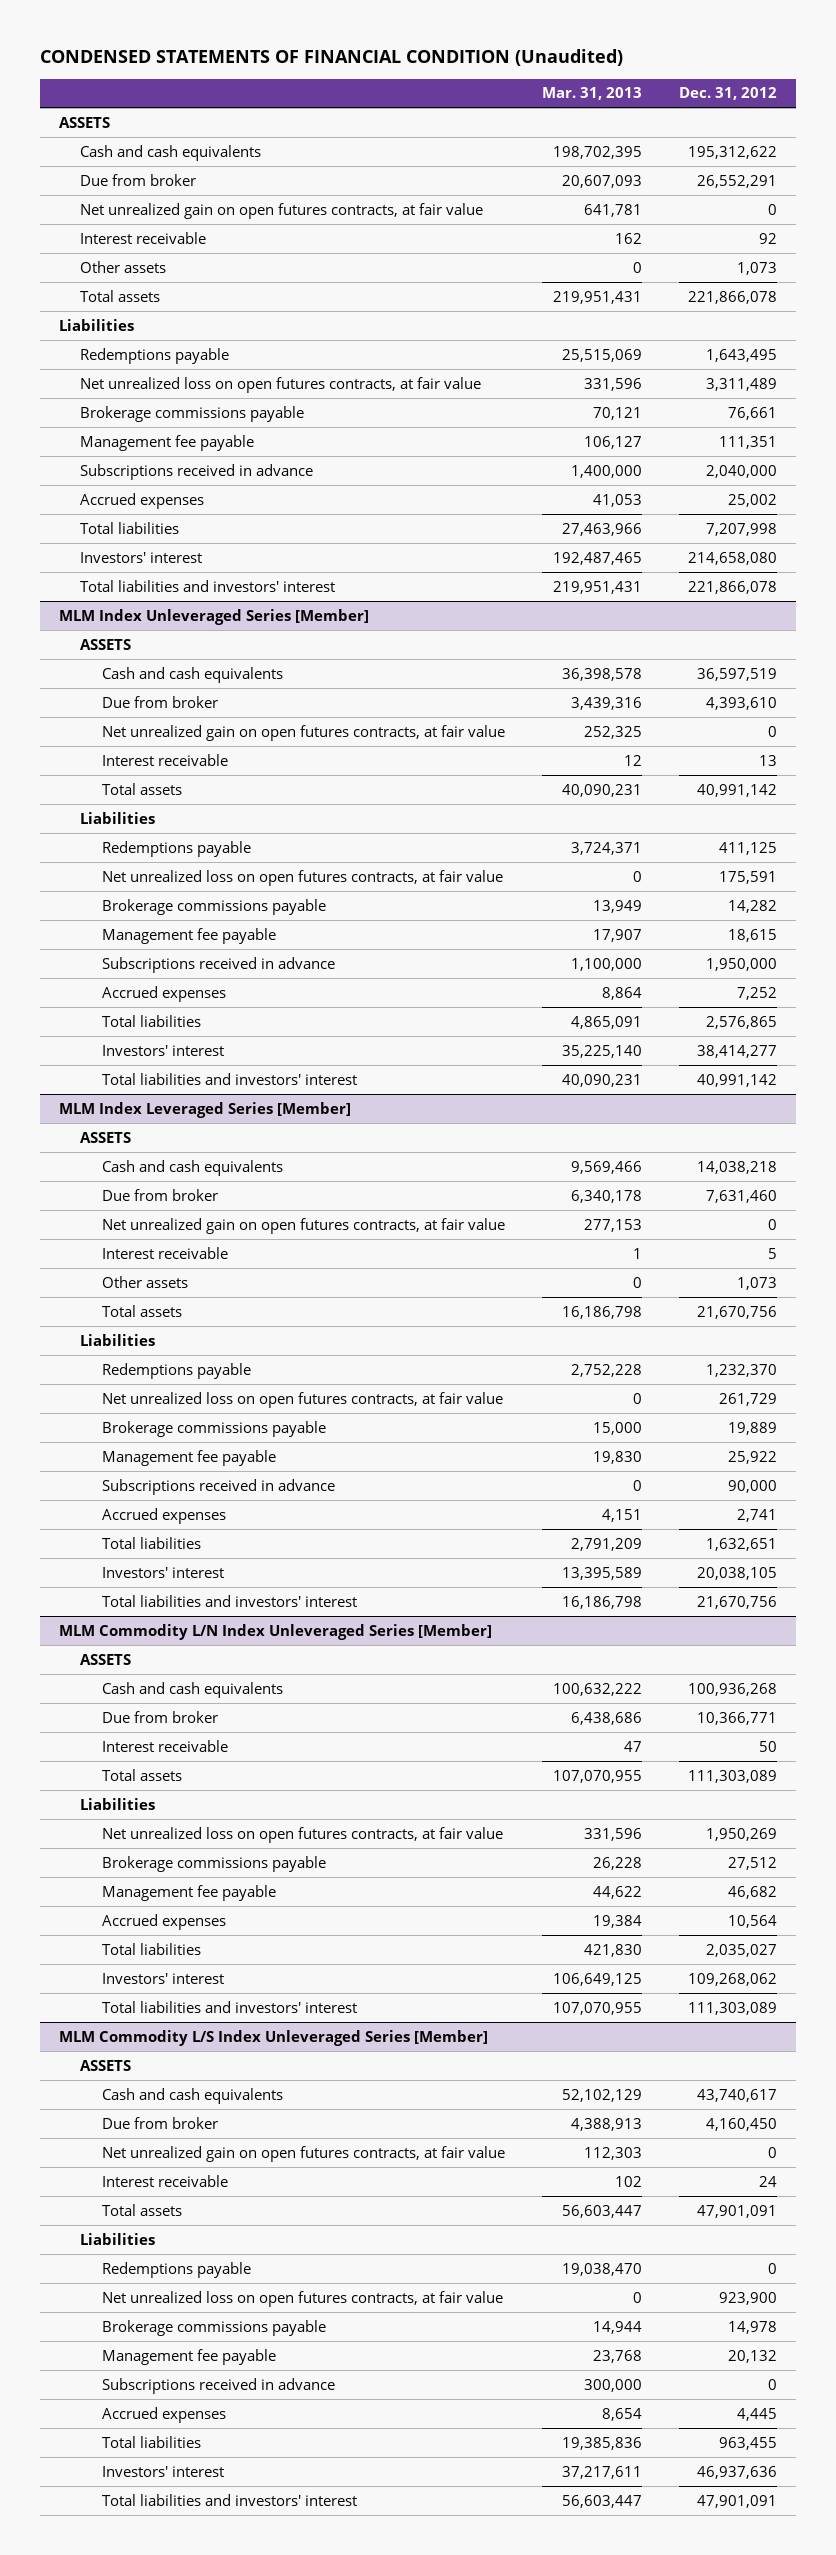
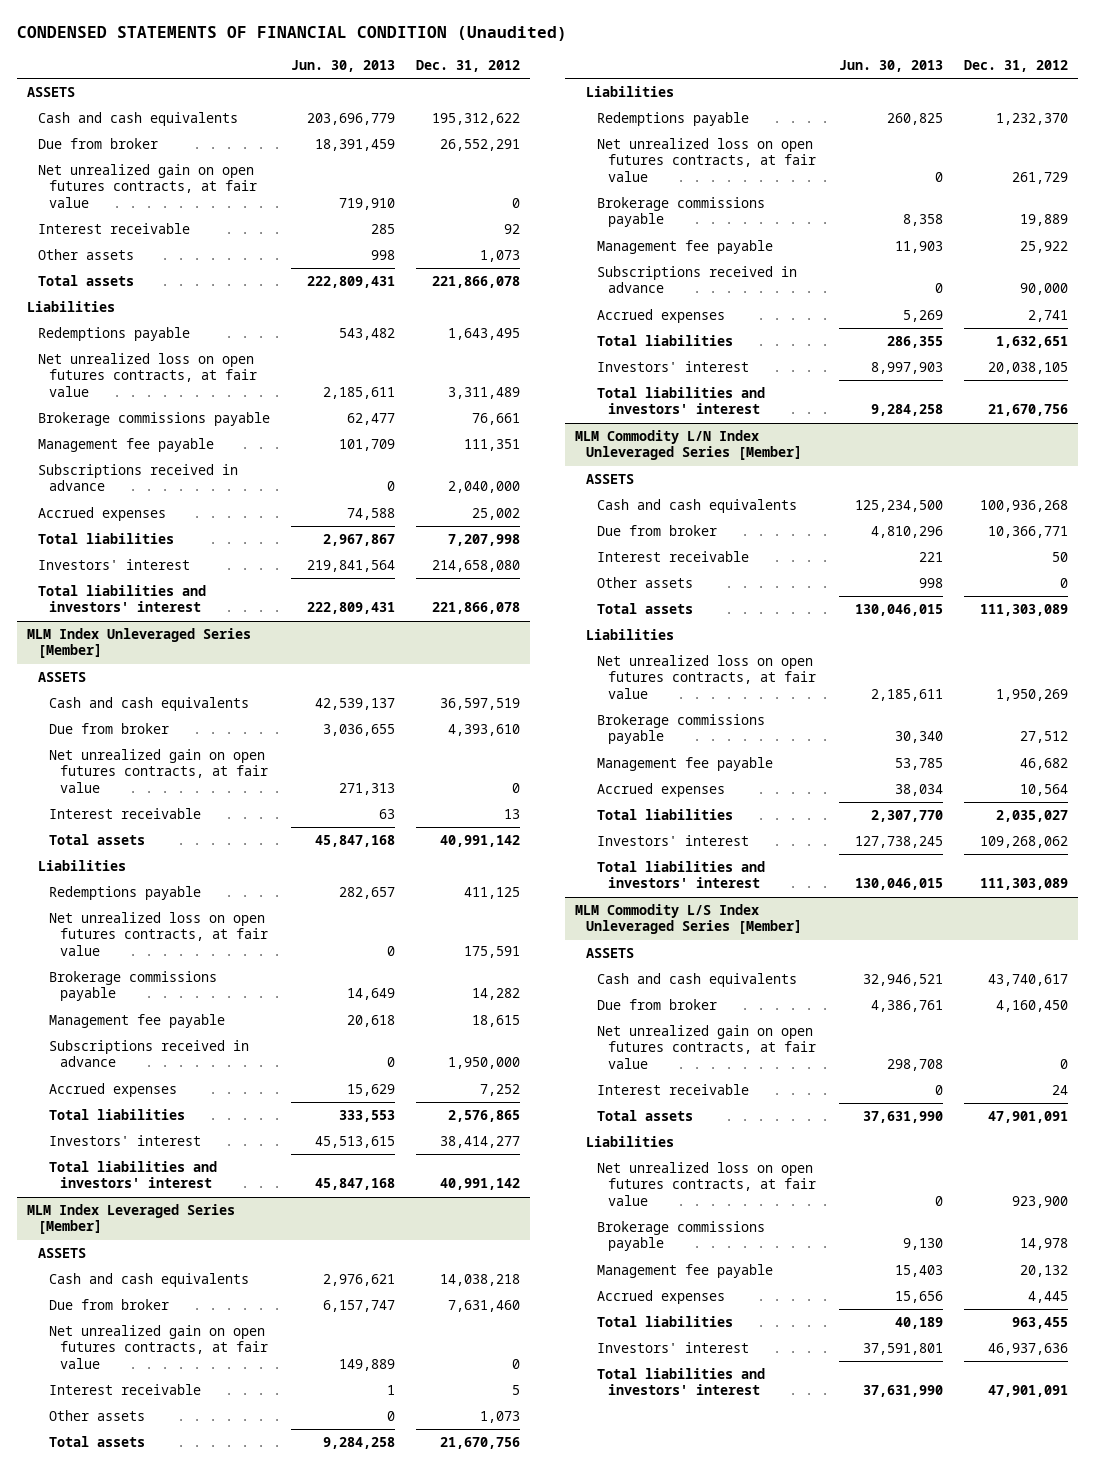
- | Mar. 31, 2013 | Dec. 31, 2012
+ | Jun. 30, 2013 | Dec. 31, 2012
@ MLM Commodity L/N Index Unleveraged Series [Member]
+ Other assets | 998 | 0
@ MLM Commodity L/S Index Unleveraged Series [Member]
- Redemptions payable | 19,038,470 | 0
- Subscriptions received in advance | 300,000 | 0

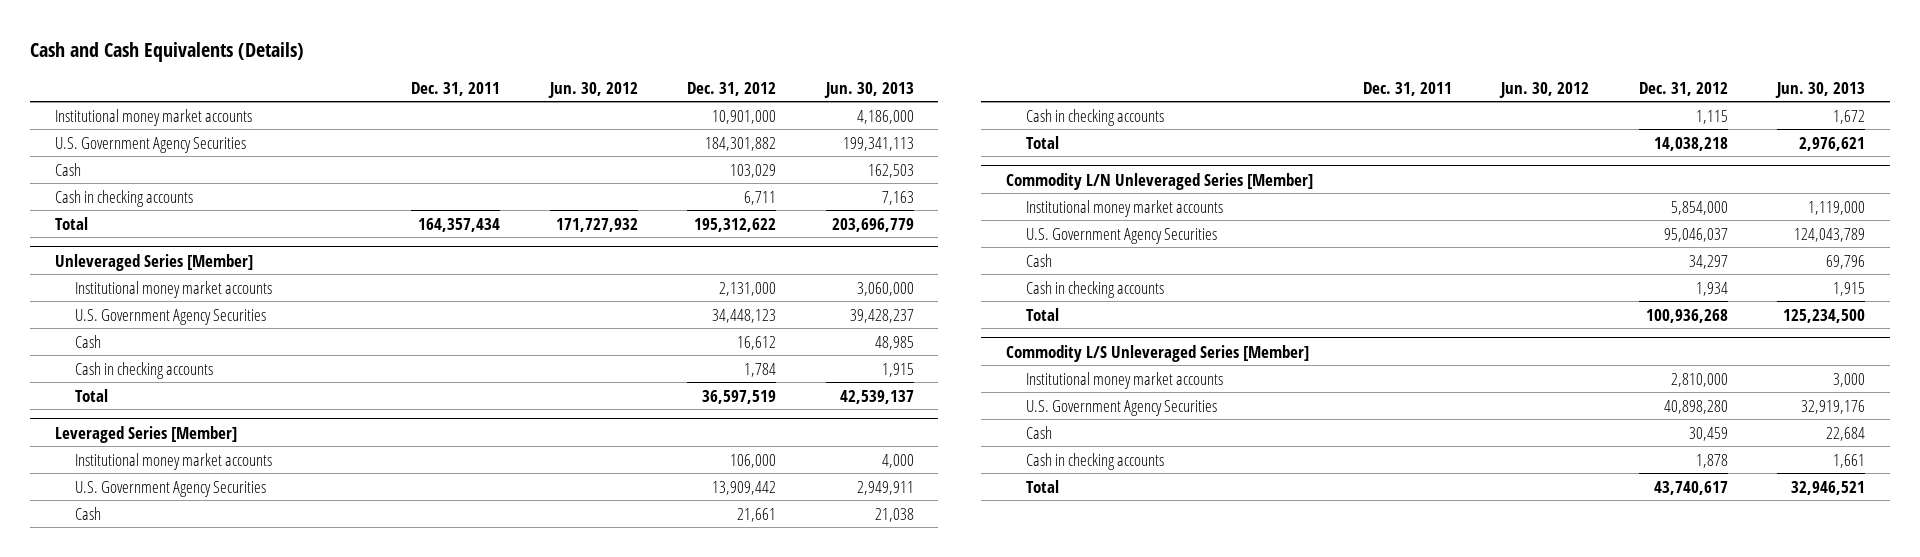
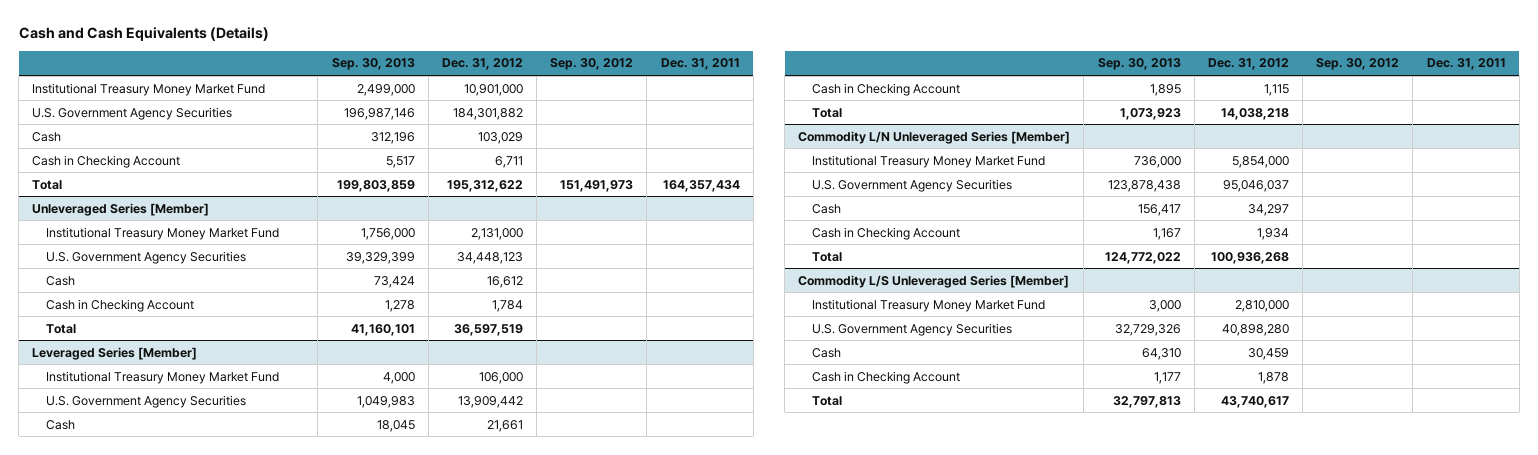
- | Dec. 31, 2011 | Jun. 30, 2012 | Dec. 31, 2012 | Jun. 30, 2013
+ | Sep. 30, 2013 | Dec. 31, 2012 | Sep. 30, 2012 | Dec. 31, 2011
- Institutional money market accounts | | | 10,901,000 | 4,186,000
+ Institutional Treasury Money Market Fund | 2,499,000 | 10,901,000 | |
- Cash in checking accounts | | | 6,711 | 7,163
+ Cash in Checking Account | 5,517 | 6,711 | |
@ Unleveraged Series [Member]
- Institutional money market accounts | | | 2,131,000 | 3,060,000
+ Institutional Treasury Money Market Fund | 1,756,000 | 2,131,000 | |
- Cash in checking accounts | | | 1,784 | 1,915
+ Cash in Checking Account | 1,278 | 1,784 | |
@ Leveraged Series [Member]
- Institutional money market accounts | | | 106,000 | 4,000
+ Institutional Treasury Money Market Fund | 4,000 | 106,000 | |
- Cash in checking accounts | | | 1,115 | 1,672
+ Cash in Checking Account | 1,895 | 1,115 | |
@ Commodity L/N Unleveraged Series [Member]
- Institutional money market accounts | | | 5,854,000 | 1,119,000
+ Institutional Treasury Money Market Fund | 736,000 | 5,854,000 | |
- Cash in checking accounts | | | 1,934 | 1,915
+ Cash in Checking Account | 1,167 | 1,934 | |
@ Commodity L/S Unleveraged Series [Member]
- Institutional money market accounts | | | 2,810,000 | 3,000
+ Institutional Treasury Money Market Fund | 3,000 | 2,810,000 | |
- Cash in checking accounts | | | 1,878 | 1,661
+ Cash in Checking Account | 1,177 | 1,878 | |

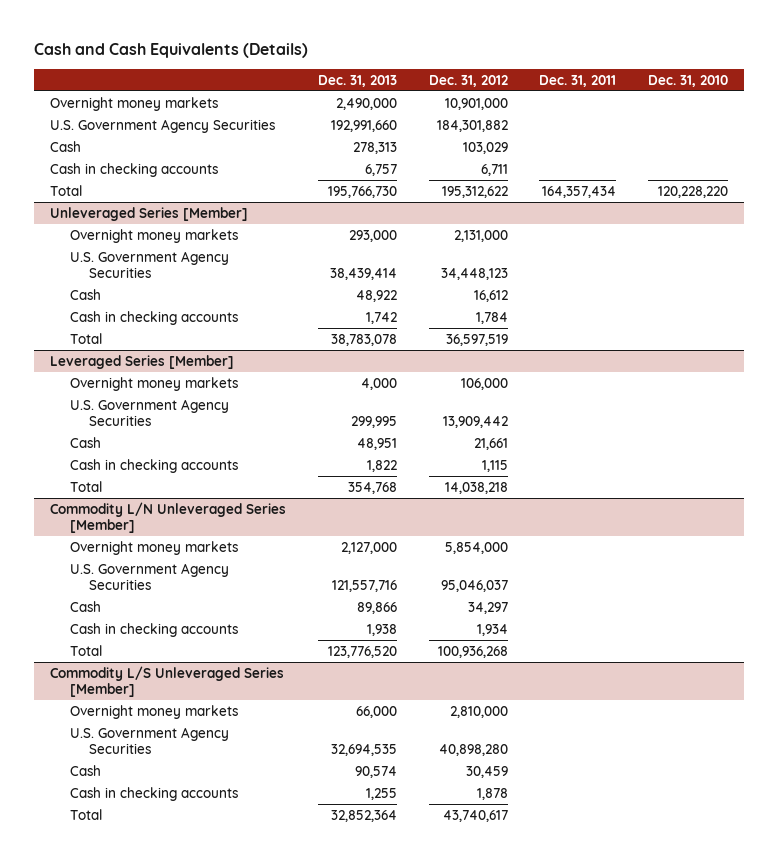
- | Sep. 30, 2013 | Dec. 31, 2012 | Sep. 30, 2012 | Dec. 31, 2011
+ | Dec. 31, 2013 | Dec. 31, 2012 | Dec. 31, 2011 | Dec. 31, 2010
- Institutional Treasury Money Market Fund | 2,499,000 | 10,901,000 | |
+ Overnight money markets | 2,490,000 | 10,901,000 | |
- Cash in Checking Account | 5,517 | 6,711 | |
+ Cash in checking accounts | 6,757 | 6,711 | |
@ Unleveraged Series [Member]
- Institutional Treasury Money Market Fund | 1,756,000 | 2,131,000 | |
+ Overnight money markets | 293,000 | 2,131,000 | |
- Cash in Checking Account | 1,278 | 1,784 | |
+ Cash in checking accounts | 1,742 | 1,784 | |
@ Leveraged Series [Member]
- Institutional Treasury Money Market Fund | 4,000 | 106,000 | |
+ Overnight money markets | 4,000 | 106,000 | |
- Cash in Checking Account | 1,895 | 1,115 | |
+ Cash in checking accounts | 1,822 | 1,115 | |
@ Commodity L/N Unleveraged Series [Member]
- Institutional Treasury Money Market Fund | 736,000 | 5,854,000 | |
+ Overnight money markets | 2,127,000 | 5,854,000 | |
- Cash in Checking Account | 1,167 | 1,934 | |
+ Cash in checking accounts | 1,938 | 1,934 | |
@ Commodity L/S Unleveraged Series [Member]
- Institutional Treasury Money Market Fund | 3,000 | 2,810,000 | |
+ Overnight money markets | 66,000 | 2,810,000 | |
- Cash in Checking Account | 1,177 | 1,878 | |
+ Cash in checking accounts | 1,255 | 1,878 | |

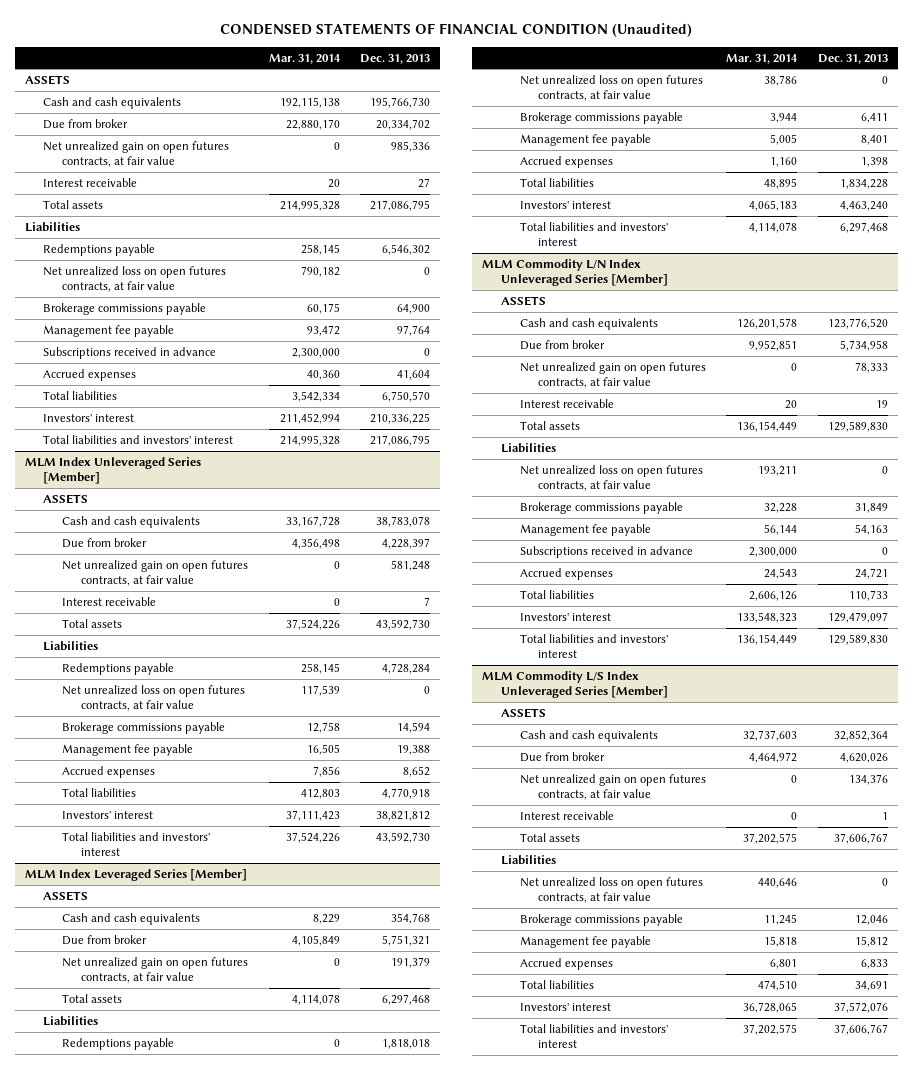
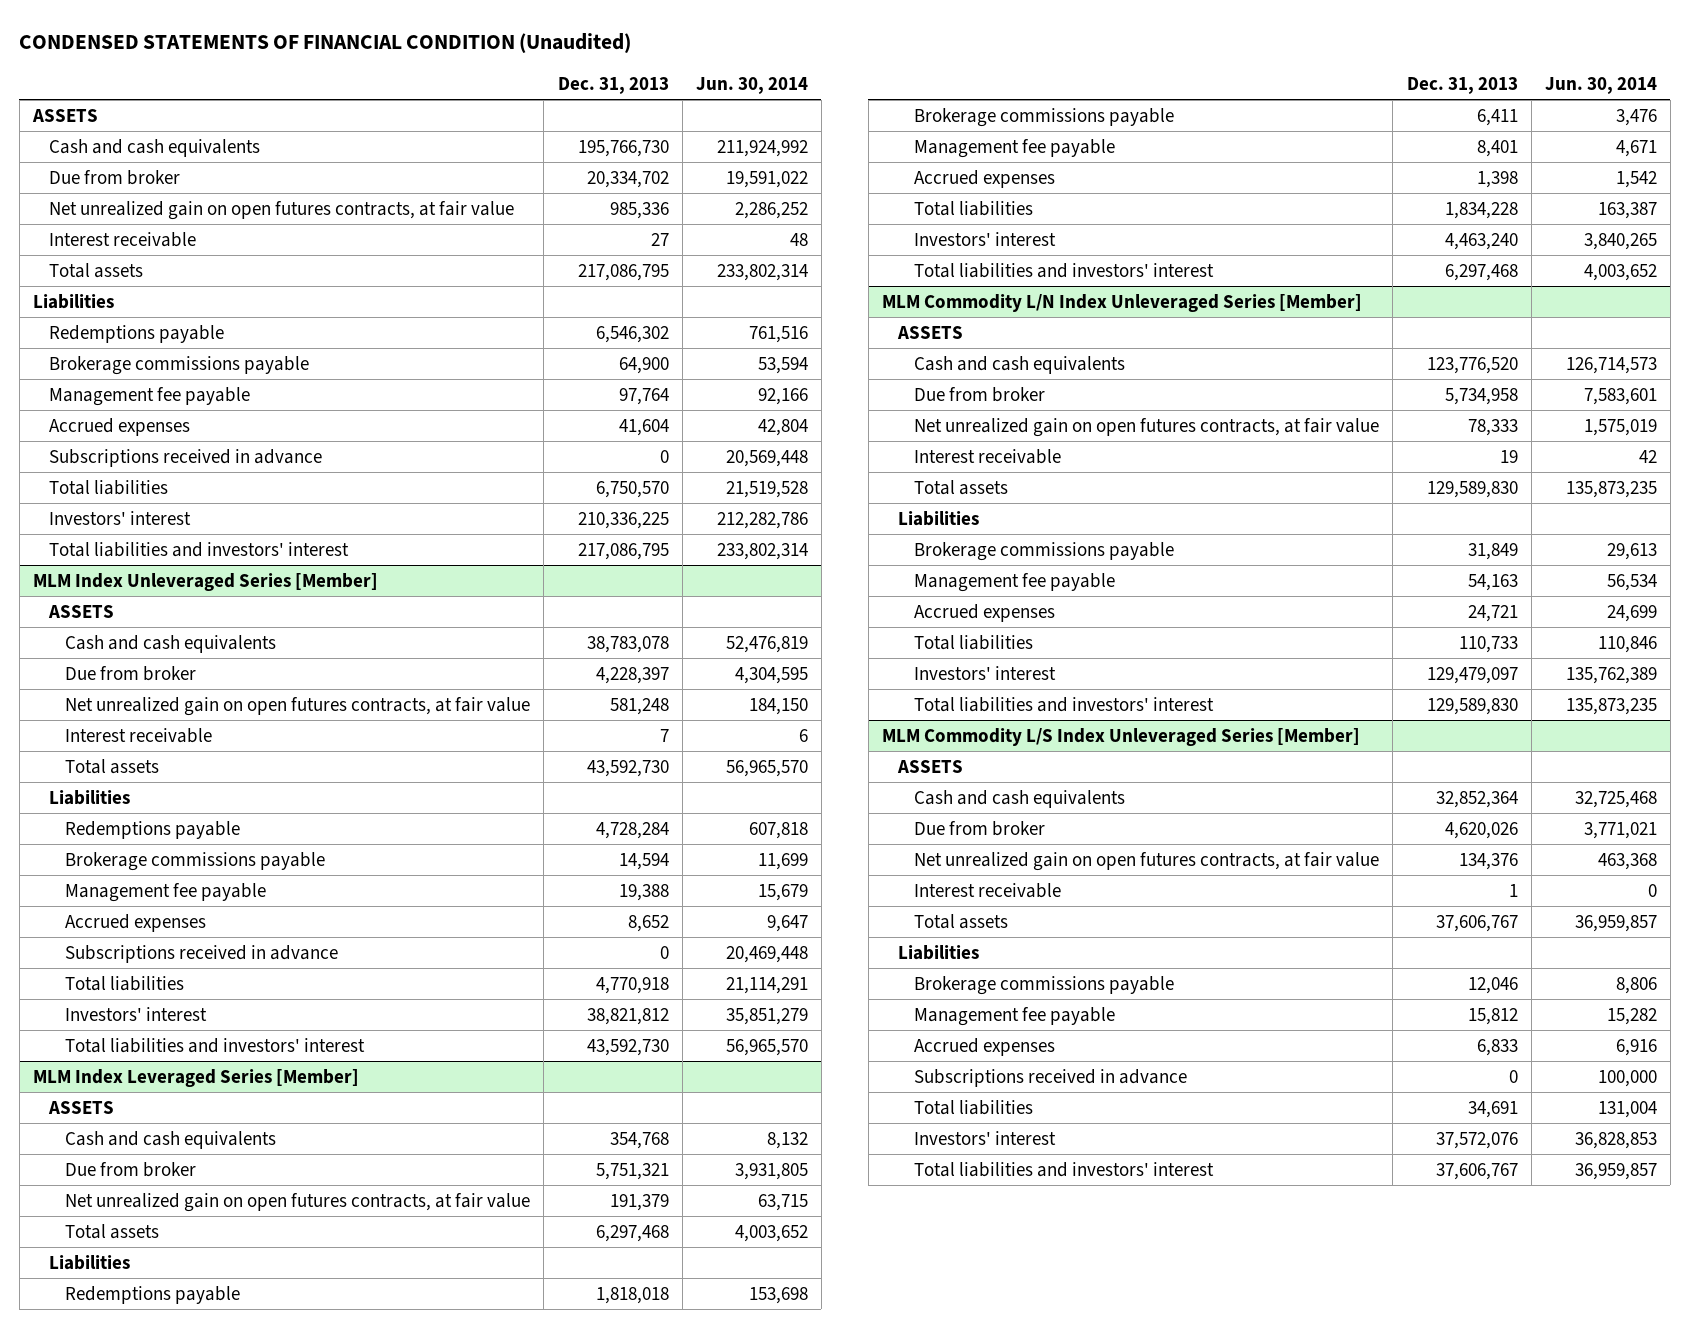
- | Mar. 31, 2014 | Dec. 31, 2013
+ | Dec. 31, 2013 | Jun. 30, 2014
- Net unrealized loss on open futures contracts, at fair value | 790,182 | 0
moved down: Subscriptions received in advance | 0 | 20,569,448
@ MLM Index Unleveraged Series [Member]
- Net unrealized loss on open futures contracts, at fair value | 117,539 | 0
+ Subscriptions received in advance | 0 | 20,469,448
@ MLM Index Leveraged Series [Member]
- Net unrealized loss on open futures contracts, at fair value | 38,786 | 0
@ MLM Commodity L/N Index Unleveraged Series [Member]
- Net unrealized loss on open futures contracts, at fair value | 193,211 | 0
- Subscriptions received in advance | 2,300,000 | 0
@ MLM Commodity L/S Index Unleveraged Series [Member]
- Net unrealized loss on open futures contracts, at fair value | 440,646 | 0
+ Subscriptions received in advance | 0 | 100,000

